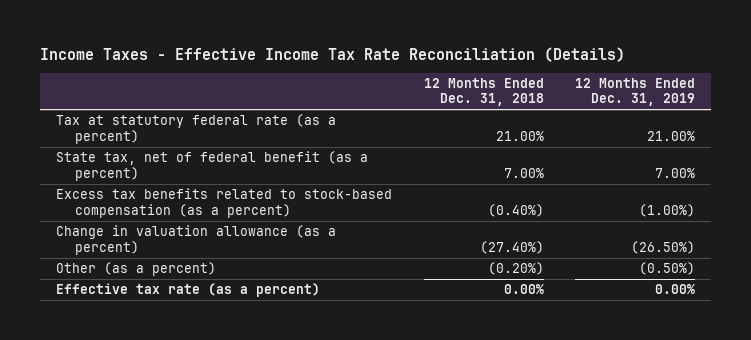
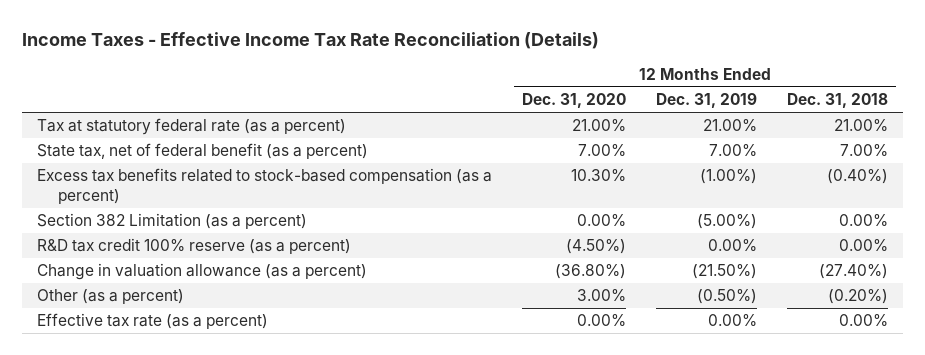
- | 12 Months Ended Dec. 31, 2018 | 12 Months Ended Dec. 31, 2019
+ | 12 Months Ended Dec. 31, 2020 | 12 Months Ended Dec. 31, 2019 | 12 Months Ended Dec. 31, 2018
- Change in valuation allowance (as a percent) | (27.40%) | (26.50%)
+ Section 382 Limitation (as a percent) | 0.00% | (5.00%) | 0.00%
+ R&D tax credit 100% reserve (as a percent) | (4.50%) | 0.00% | 0.00%
+ Change in valuation allowance (as a percent) | (36.80%) | (21.50%) | (27.40%)

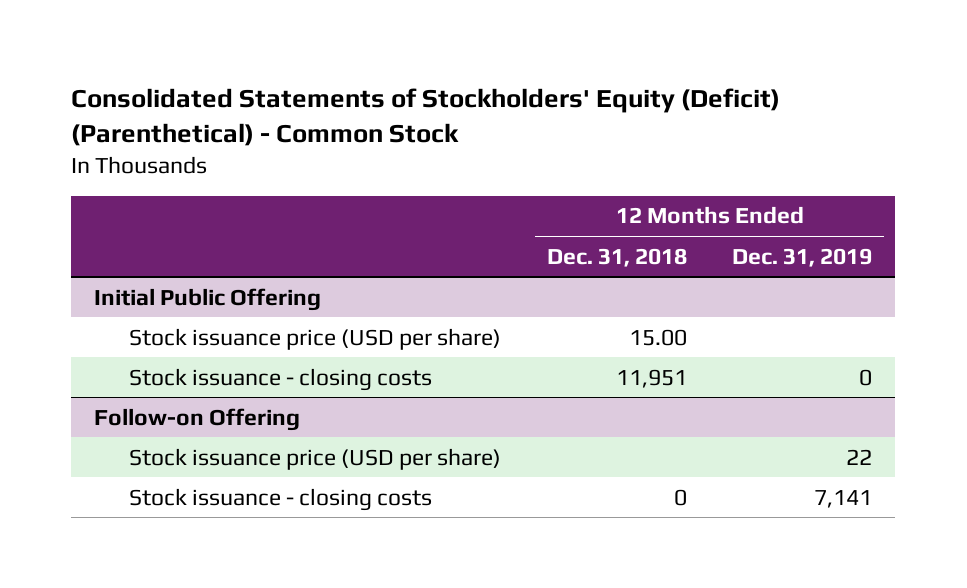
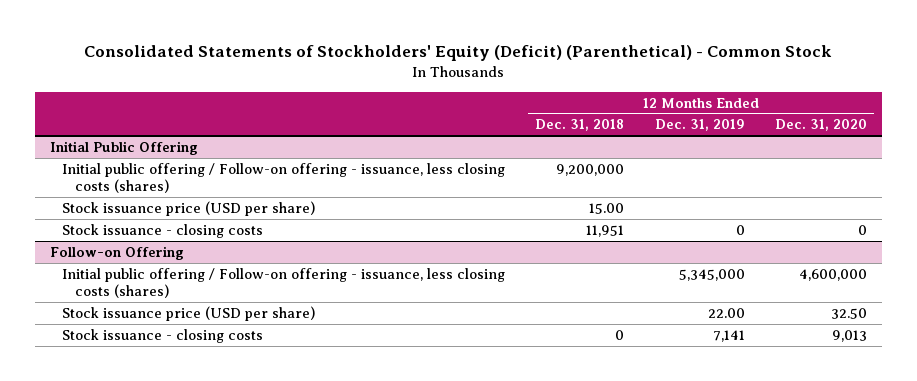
- | 12 Months Ended Dec. 31, 2018 | 12 Months Ended Dec. 31, 2019
+ | 12 Months Ended Dec. 31, 2018 | 12 Months Ended Dec. 31, 2019 | 12 Months Ended Dec. 31, 2020
@ Initial Public Offering
+ Initial public offering / Follow-on offering - issuance, less closing costs (shares) | 9,200,000 | |
@ Follow-on Offering
- Stock issuance price (USD per share) | | 22
+ Initial public offering / Follow-on offering - issuance, less closing costs (shares) | | 5,345,000 | 4,600,000
+ Stock issuance price (USD per share) | | 22.00 | 32.50

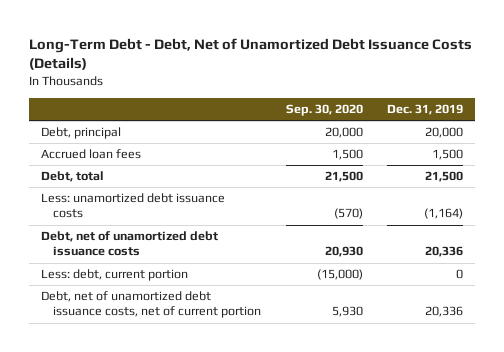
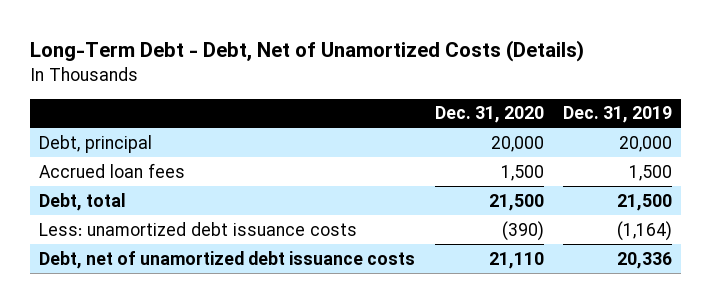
- Long-Term Debt - Debt, Net of Unamortized Debt Issuance Costs (Details)
+ Long-Term Debt - Debt, Net of Unamortized Costs (Details)
- | Sep. 30, 2020 | Dec. 31, 2019
+ | Dec. 31, 2020 | Dec. 31, 2019
- Less: debt, current portion | (15,000) | 0
- Debt, net of unamortized debt issuance costs, net of current portion | 5,930 | 20,336

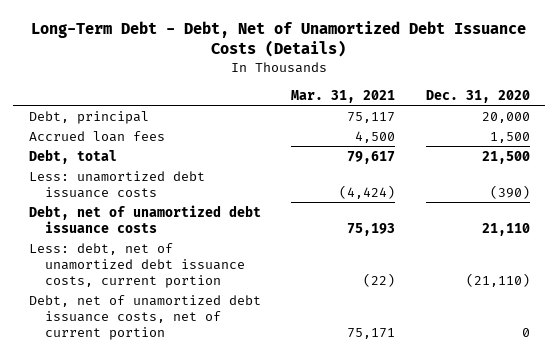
- Long-Term Debt - Debt, Net of Unamortized Costs (Details)
+ Long-Term Debt - Debt, Net of Unamortized Debt Issuance Costs (Details)
- | Dec. 31, 2020 | Dec. 31, 2019
+ | Mar. 31, 2021 | Dec. 31, 2020
+ Less: debt, net of unamortized debt issuance costs, current portion | (22) | (21,110)
+ Debt, net of unamortized debt issuance costs, net of current portion | 75,171 | 0

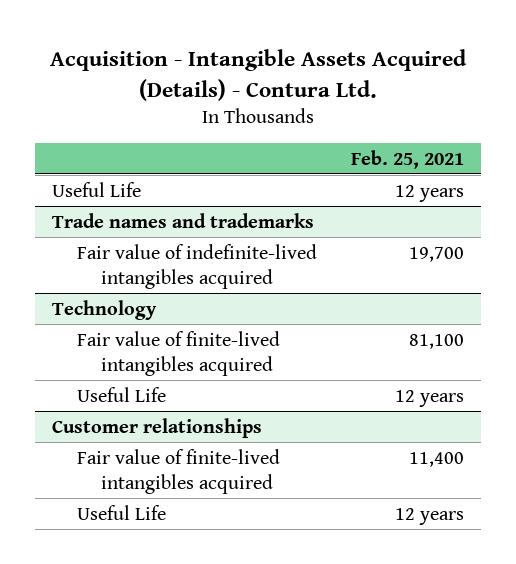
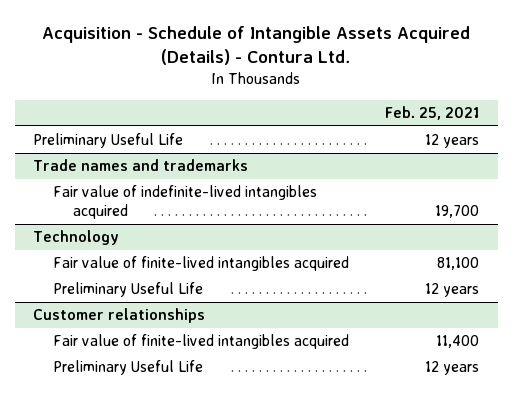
- Acquisition - Intangible Assets Acquired (Details) - Contura Ltd.
+ Acquisition - Schedule of Intangible Assets Acquired (Details) - Contura Ltd.
- Useful Life | 12 years
+ Preliminary Useful Life | 12 years
@ Technology
- Useful Life | 12 years
+ Preliminary Useful Life | 12 years
@ Customer relationships
- Useful Life | 12 years
+ Preliminary Useful Life | 12 years

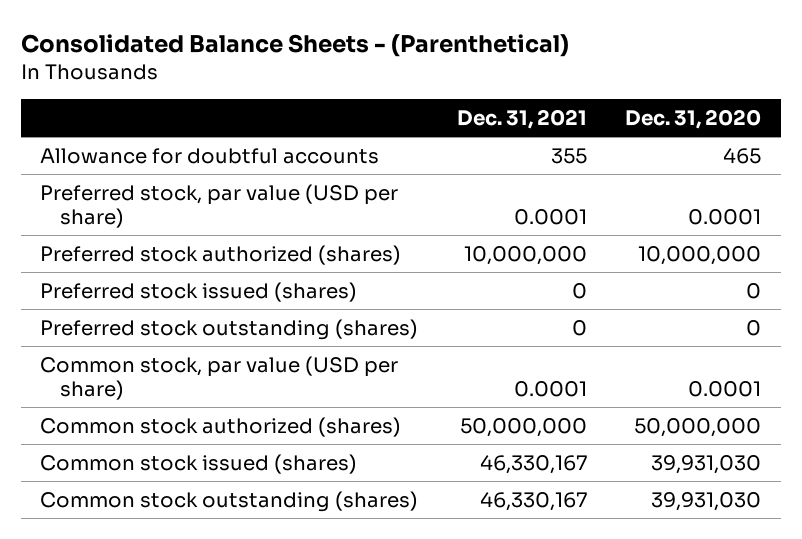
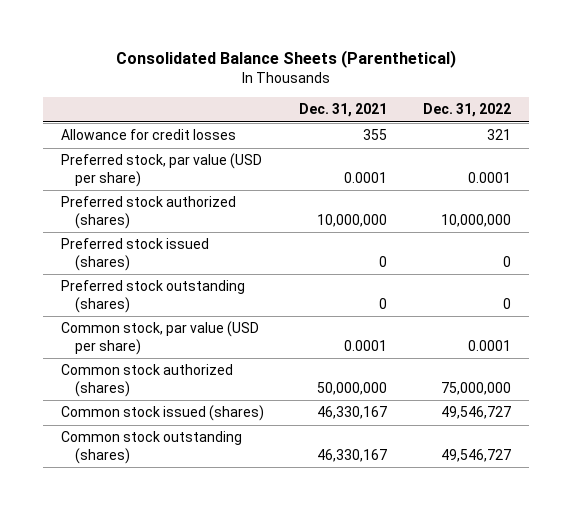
- Consolidated Balance Sheets - (Parenthetical)
+ Consolidated Balance Sheets (Parenthetical)
- | Dec. 31, 2021 | Dec. 31, 2020
+ | Dec. 31, 2021 | Dec. 31, 2022
- Allowance for doubtful accounts | 355 | 465
+ Allowance for credit losses | 355 | 321

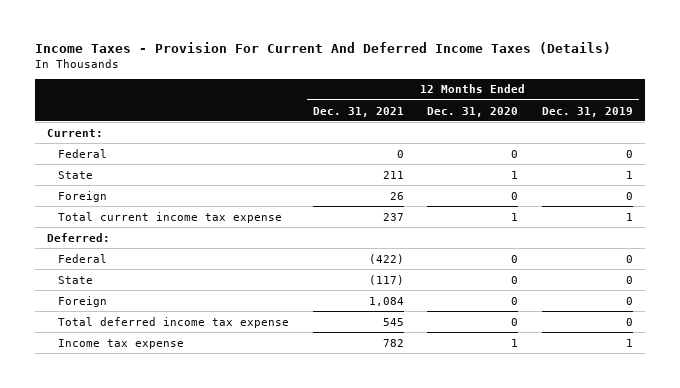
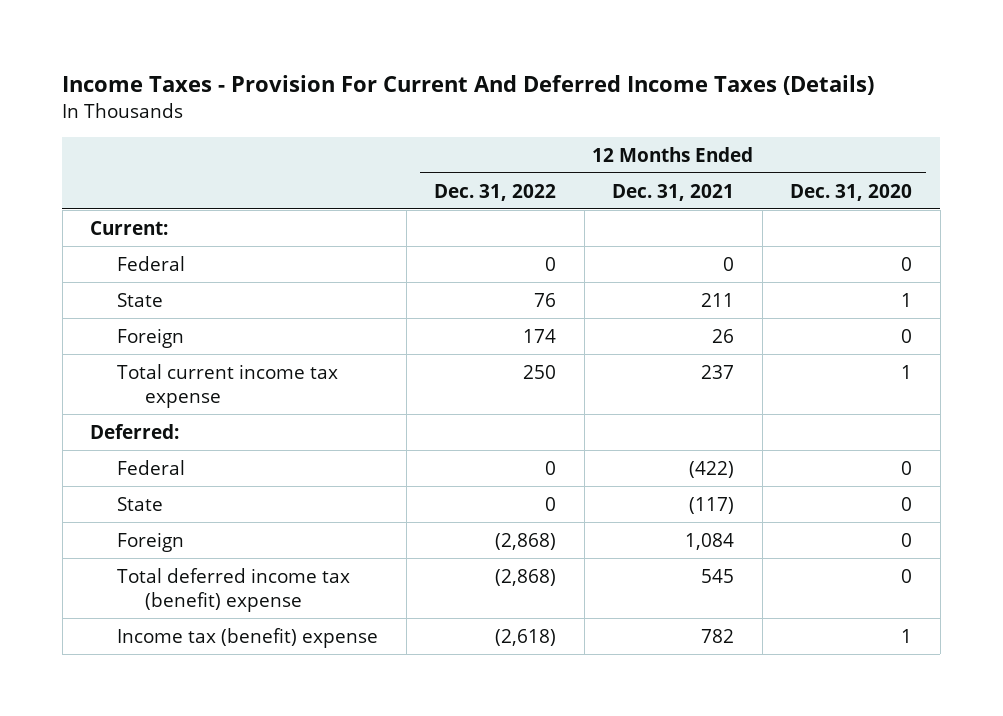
- | 12 Months Ended Dec. 31, 2021 | 12 Months Ended Dec. 31, 2020 | 12 Months Ended Dec. 31, 2019
+ | 12 Months Ended Dec. 31, 2022 | 12 Months Ended Dec. 31, 2021 | 12 Months Ended Dec. 31, 2020
- Total deferred income tax expense | 545 | 0 | 0
- Income tax expense | 782 | 1 | 1
+ Total deferred income tax (benefit) expense | (2,868) | 545 | 0
+ Income tax (benefit) expense | (2,618) | 782 | 1

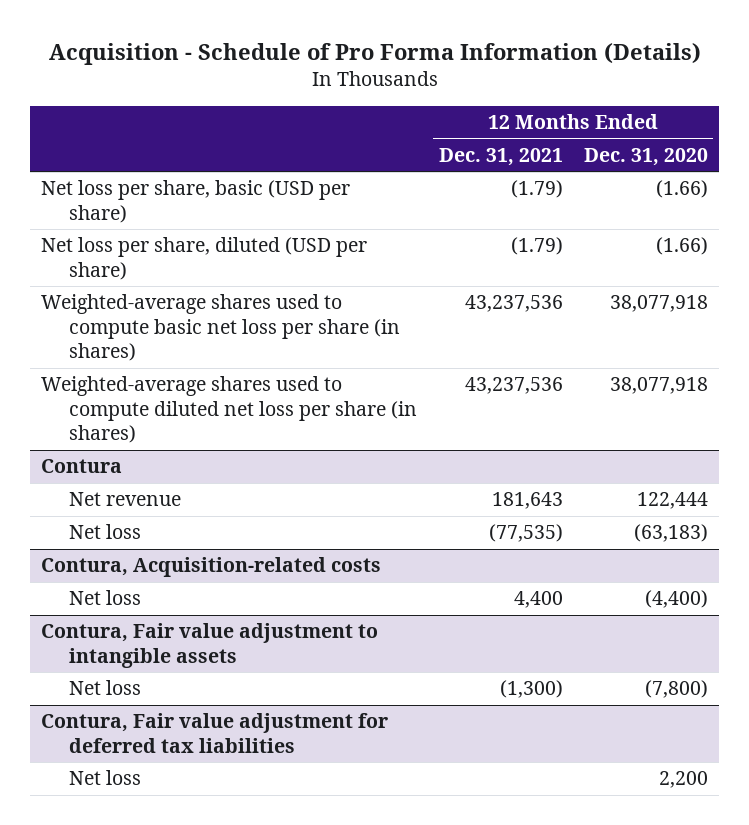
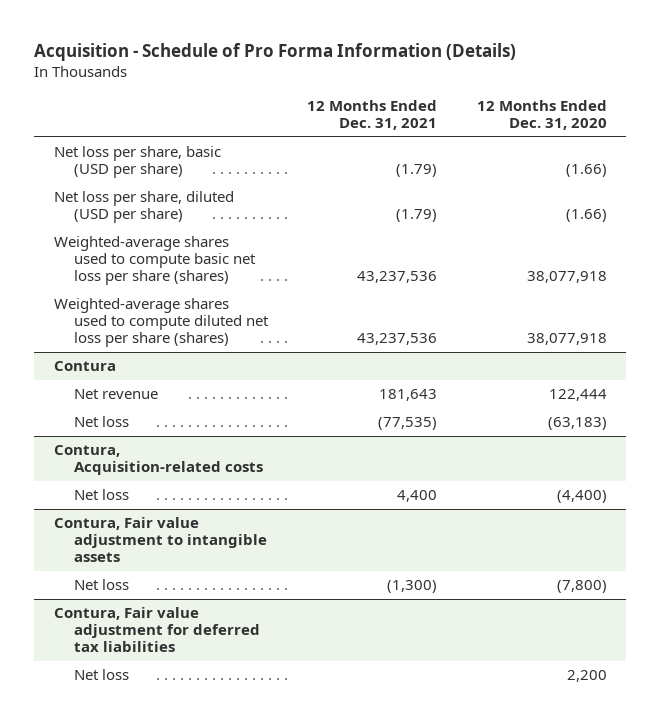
- Weighted-average shares used to compute basic net loss per share (in shares) | 43,237,536 | 38,077,918
- Weighted-average shares used to compute diluted net loss per share (in shares) | 43,237,536 | 38,077,918
+ Weighted-average shares used to compute basic net loss per share (shares) | 43,237,536 | 38,077,918
+ Weighted-average shares used to compute diluted net loss per share (shares) | 43,237,536 | 38,077,918

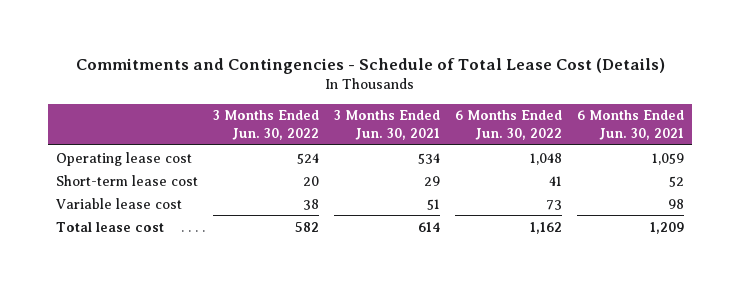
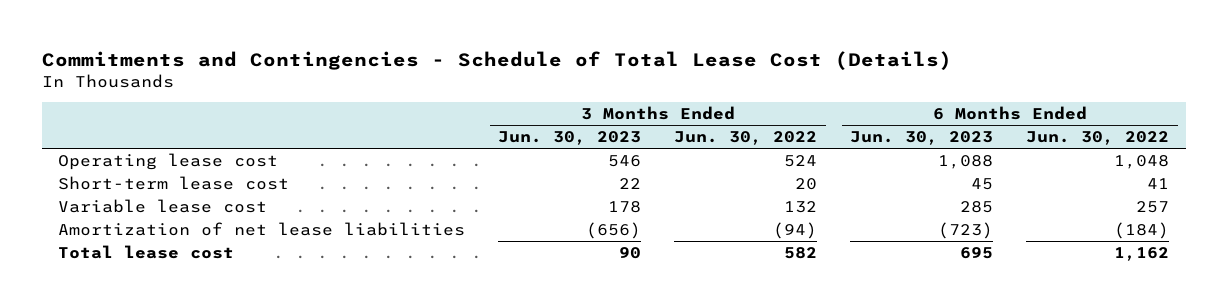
- | 3 Months Ended Jun. 30, 2022 | 3 Months Ended Jun. 30, 2021 | 6 Months Ended Jun. 30, 2022 | 6 Months Ended Jun. 30, 2021
+ | 3 Months Ended Jun. 30, 2023 | 3 Months Ended Jun. 30, 2022 | 6 Months Ended Jun. 30, 2023 | 6 Months Ended Jun. 30, 2022
- Variable lease cost | 38 | 51 | 73 | 98
+ Variable lease cost | 178 | 132 | 285 | 257
+ Amortization of net lease liabilities | (656) | (94) | (723) | (184)

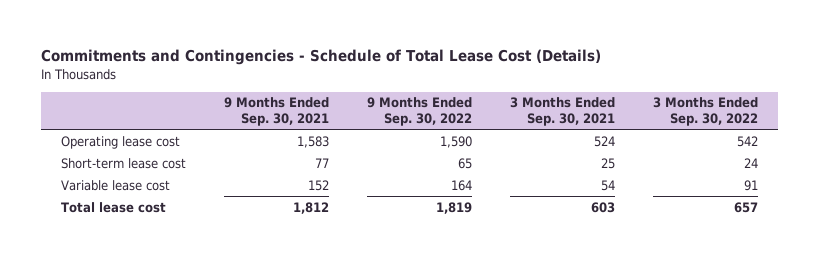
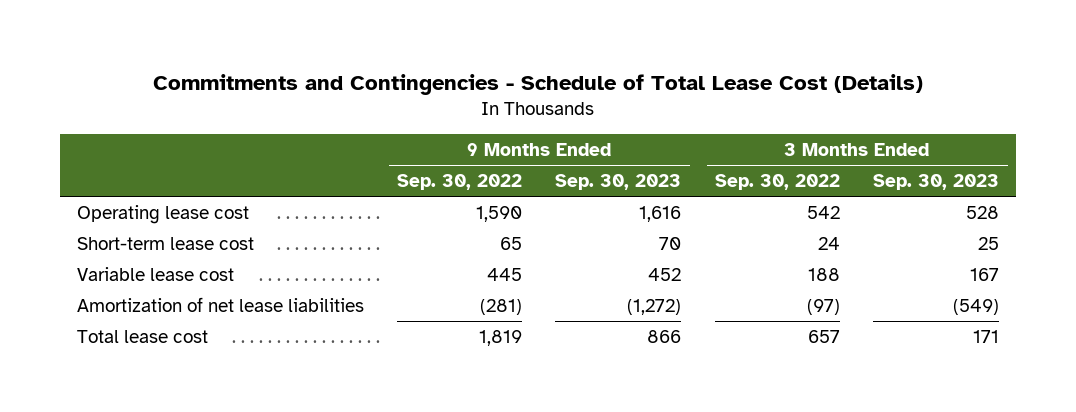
- | 9 Months Ended Sep. 30, 2021 | 9 Months Ended Sep. 30, 2022 | 3 Months Ended Sep. 30, 2021 | 3 Months Ended Sep. 30, 2022
+ | 9 Months Ended Sep. 30, 2022 | 9 Months Ended Sep. 30, 2023 | 3 Months Ended Sep. 30, 2022 | 3 Months Ended Sep. 30, 2023
- Variable lease cost | 152 | 164 | 54 | 91
+ Variable lease cost | 445 | 452 | 188 | 167
+ Amortization of net lease liabilities | (281) | (1,272) | (97) | (549)

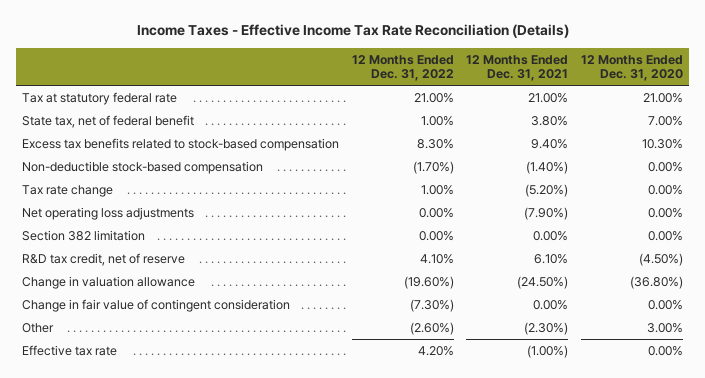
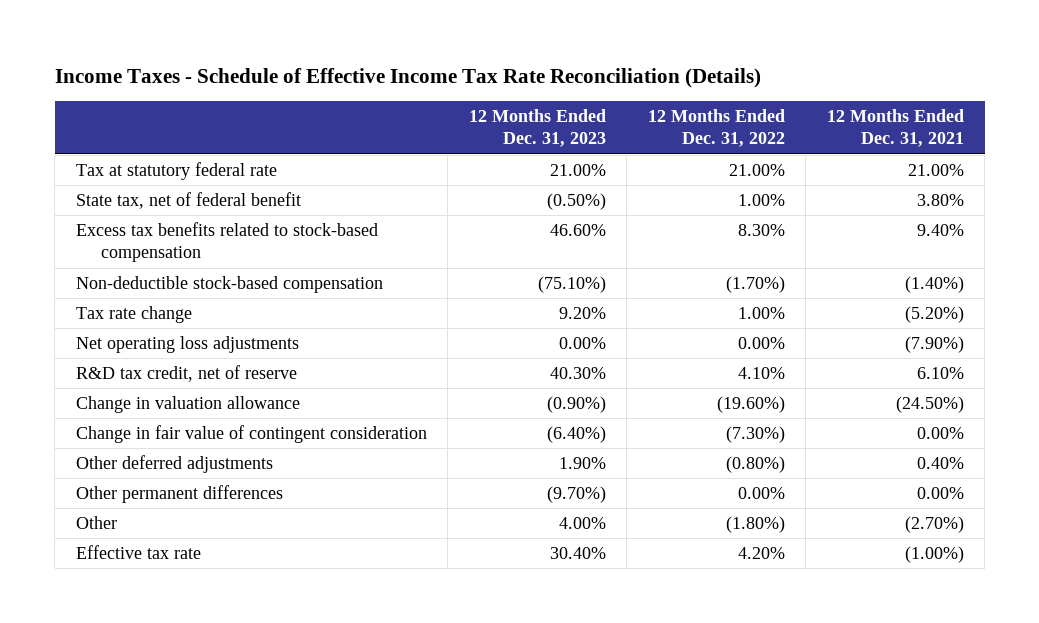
- Income Taxes - Effective Income Tax Rate Reconciliation (Details)
+ Income Taxes - Schedule of Effective Income Tax Rate Reconciliation (Details)
- | 12 Months Ended Dec. 31, 2022 | 12 Months Ended Dec. 31, 2021 | 12 Months Ended Dec. 31, 2020
+ | 12 Months Ended Dec. 31, 2023 | 12 Months Ended Dec. 31, 2022 | 12 Months Ended Dec. 31, 2021
- Section 382 limitation | 0.00% | 0.00% | 0.00%
- Other | (2.60%) | (2.30%) | 3.00%
+ Other deferred adjustments | 1.90% | (0.80%) | 0.40%
+ Other permanent differences | (9.70%) | 0.00% | 0.00%
+ Other | 4.00% | (1.80%) | (2.70%)

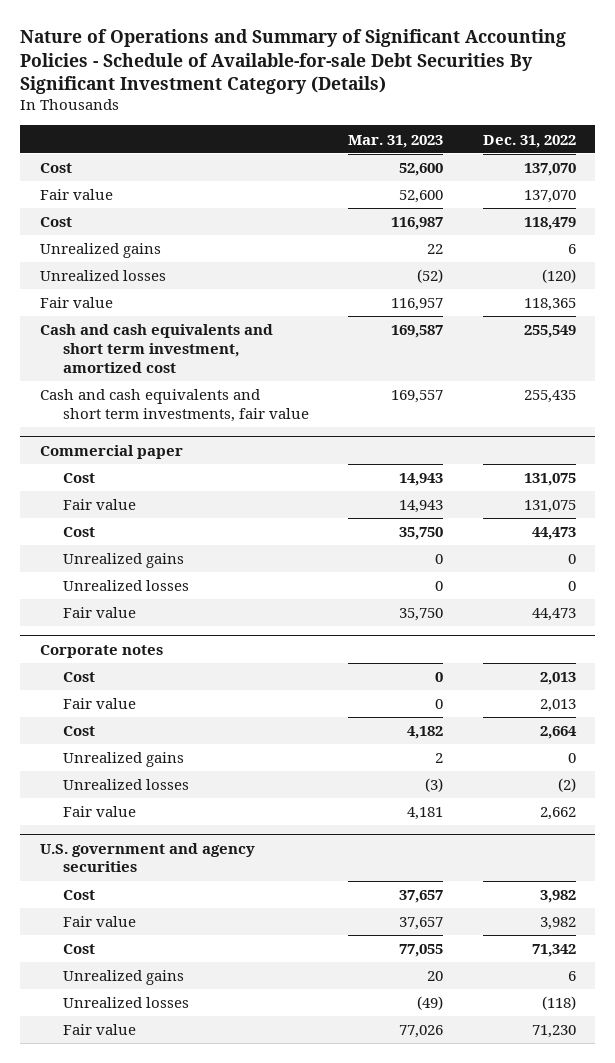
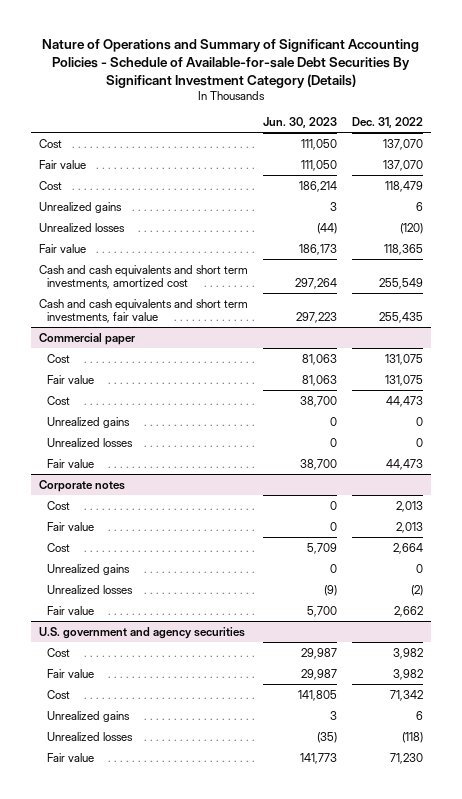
- | Mar. 31, 2023 | Dec. 31, 2022
+ | Jun. 30, 2023 | Dec. 31, 2022
- Cash and cash equivalents and short term investment, amortized cost | 169,587 | 255,549
+ Cash and cash equivalents and short term investments, amortized cost | 297,264 | 255,549

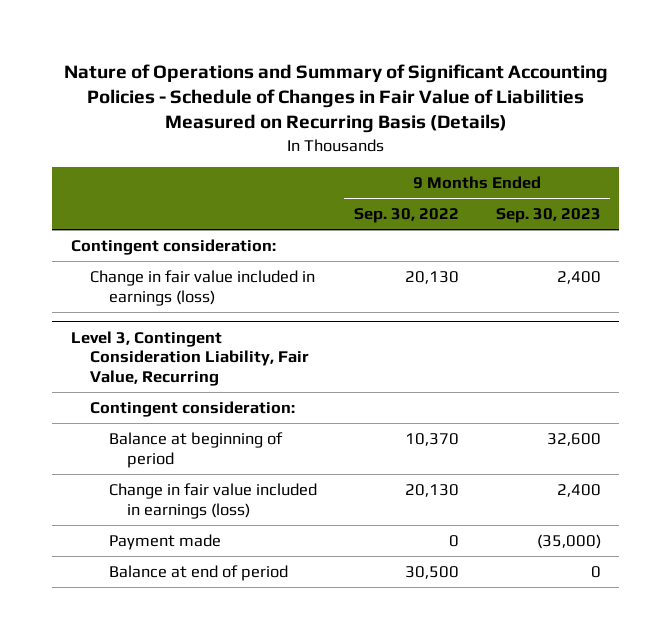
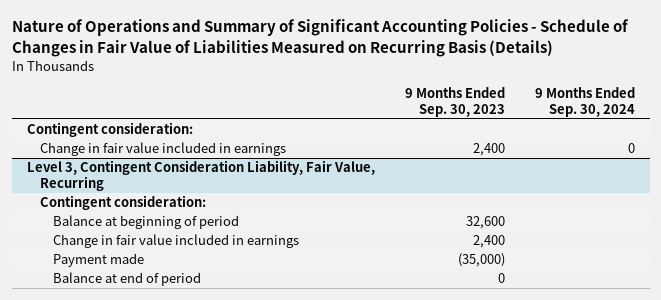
- | 9 Months Ended Sep. 30, 2022 | 9 Months Ended Sep. 30, 2023
+ | 9 Months Ended Sep. 30, 2023 | 9 Months Ended Sep. 30, 2024
- Change in fair value included in earnings (loss) | 20,130 | 2,400
+ Change in fair value included in earnings | 2,400 | 0
@ Level 3, Contingent Consideration Liability, Fair Value, Recurring
- Change in fair value included in earnings (loss) | 20,130 | 2,400
+ Change in fair value included in earnings | 2,400 |

